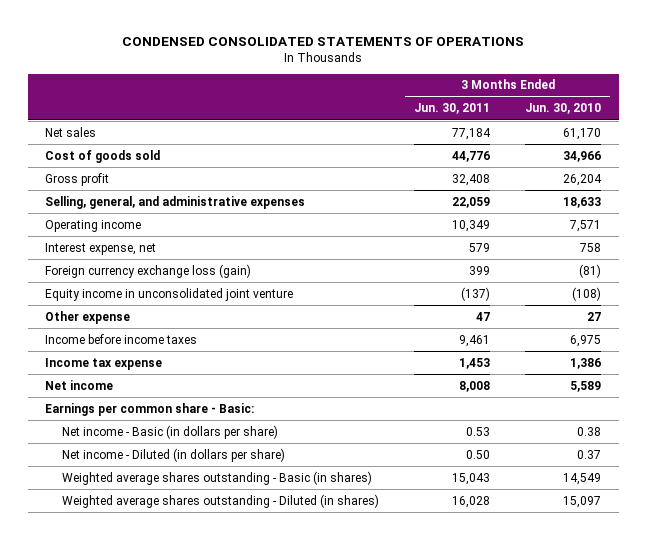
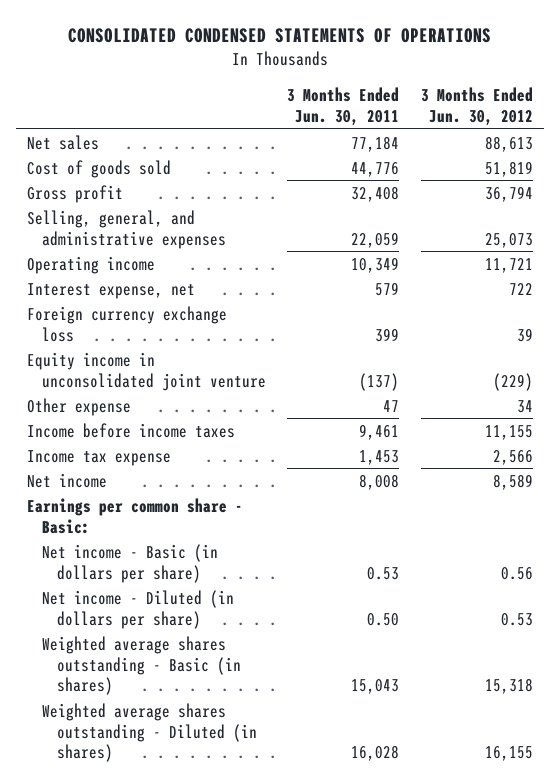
- CONDENSED CONSOLIDATED STATEMENTS OF OPERATIONS
+ CONSOLIDATED CONDENSED STATEMENTS OF OPERATIONS
- | 3 Months Ended Jun. 30, 2011 | 3 Months Ended Jun. 30, 2010
+ | 3 Months Ended Jun. 30, 2011 | 3 Months Ended Jun. 30, 2012
- Foreign currency exchange loss (gain) | 399 | (81)
+ Foreign currency exchange loss | 399 | 39

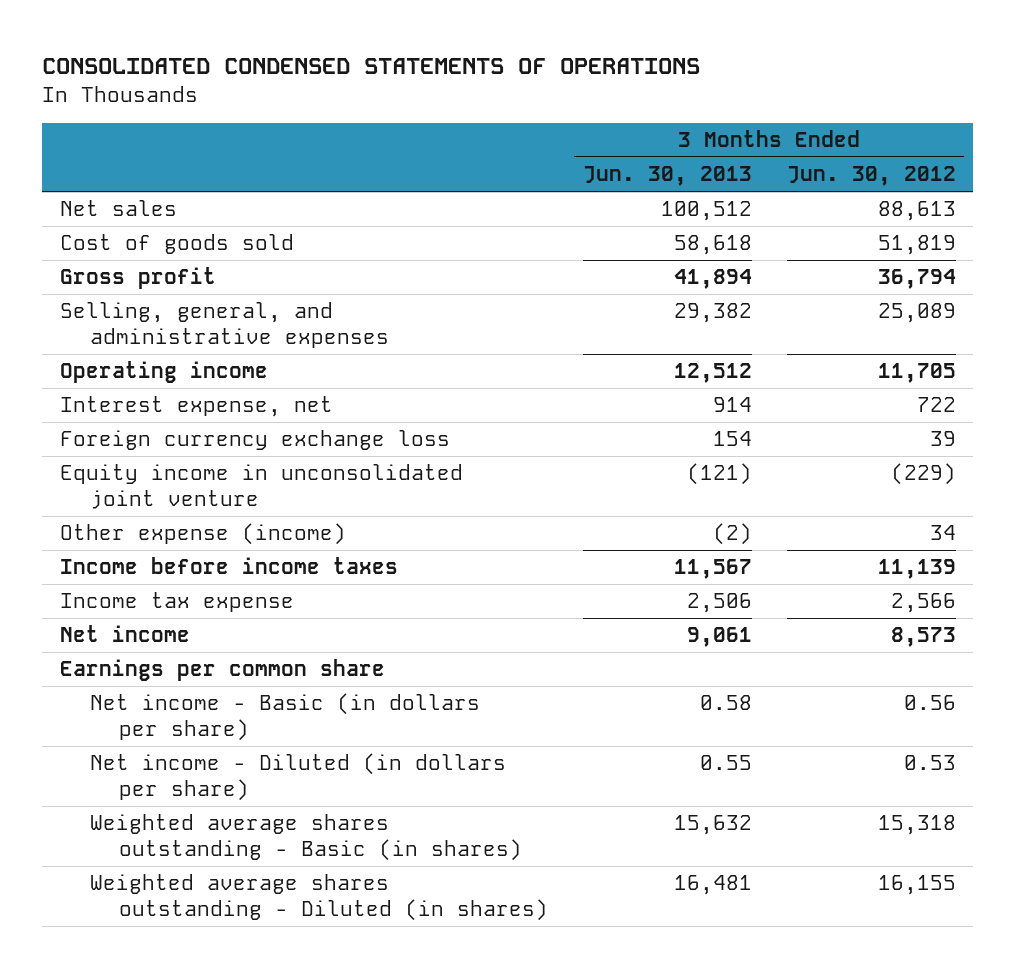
- | 3 Months Ended Jun. 30, 2011 | 3 Months Ended Jun. 30, 2012
+ | 3 Months Ended Jun. 30, 2013 | 3 Months Ended Jun. 30, 2012
- Selling, general, and administrative expenses | 22,059 | 25,073
- Operating income | 10,349 | 11,721
+ Selling, general, and administrative expenses | 29,382 | 25,089
+ Operating income | 12,512 | 11,705
- Other expense | 47 | 34
- Income before income taxes | 9,461 | 11,155
+ Other expense (income) | (2) | 34
+ Income before income taxes | 11,567 | 11,139
- Net income | 8,008 | 8,589
- Earnings per common share - Basic:
+ Net income | 9,061 | 8,573
+ Earnings per common share

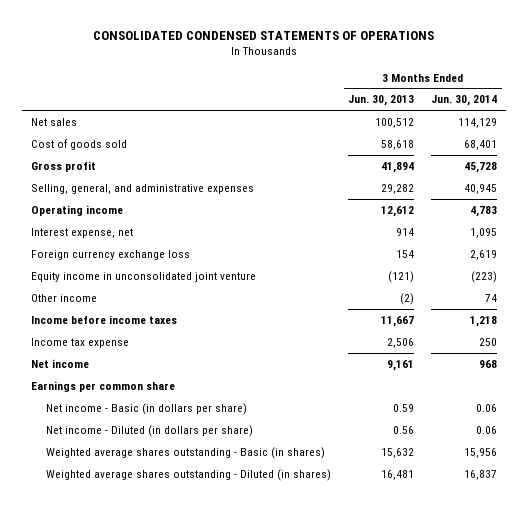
- | 3 Months Ended Jun. 30, 2013 | 3 Months Ended Jun. 30, 2012
+ | 3 Months Ended Jun. 30, 2013 | 3 Months Ended Jun. 30, 2014
- Selling, general, and administrative expenses | 29,382 | 25,089
- Operating income | 12,512 | 11,705
+ Selling, general, and administrative expenses | 29,282 | 40,945
+ Operating income | 12,612 | 4,783
- Other expense (income) | (2) | 34
- Income before income taxes | 11,567 | 11,139
+ Other income | (2) | 74
+ Income before income taxes | 11,667 | 1,218
- Net income | 9,061 | 8,573
+ Net income | 9,161 | 968
- Net income - Basic (in dollars per share) | 0.58 | 0.56
- Net income - Diluted (in dollars per share) | 0.55 | 0.53
+ Net income - Basic (in dollars per share) | 0.59 | 0.06
+ Net income - Diluted (in dollars per share) | 0.56 | 0.06

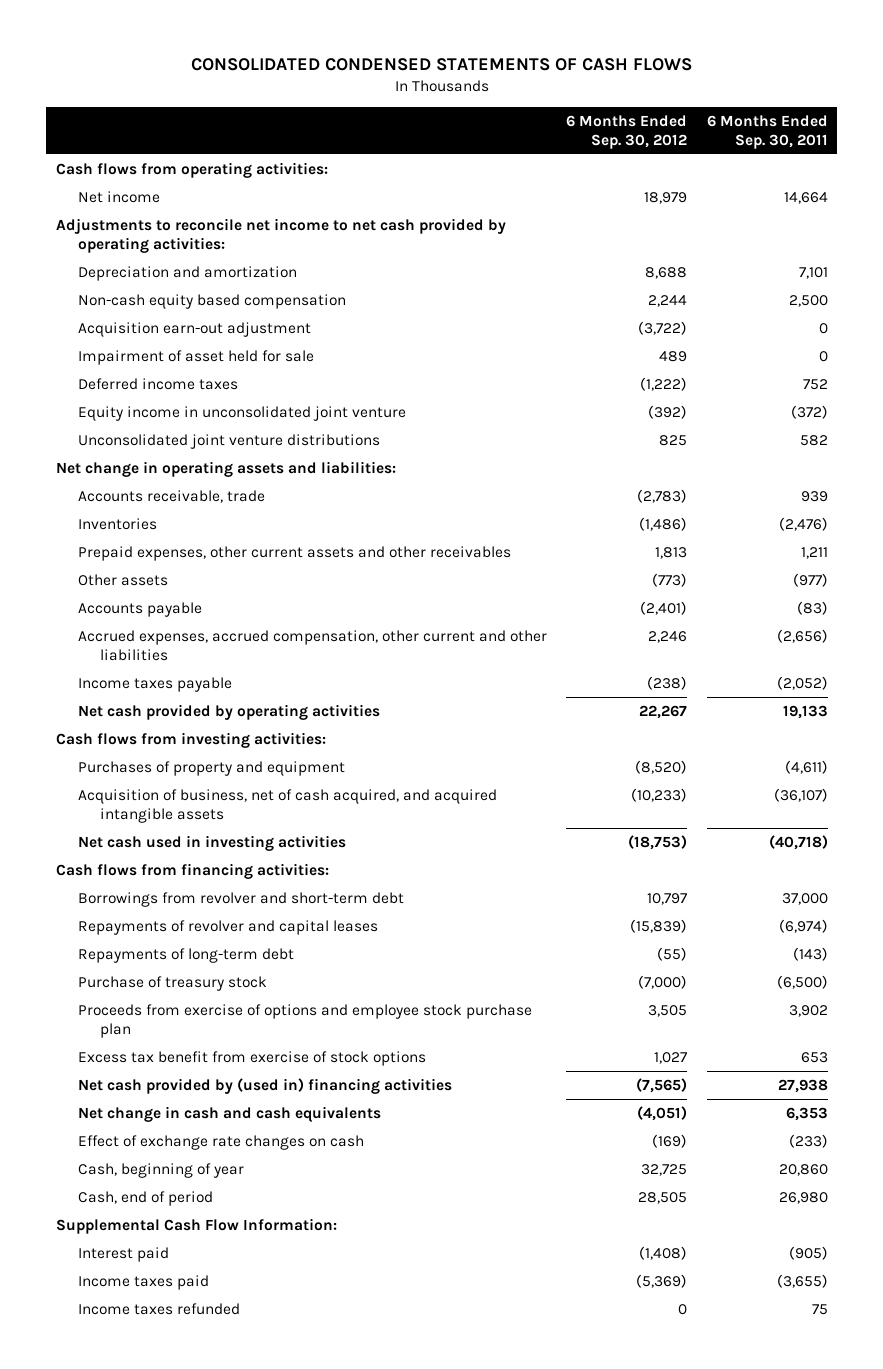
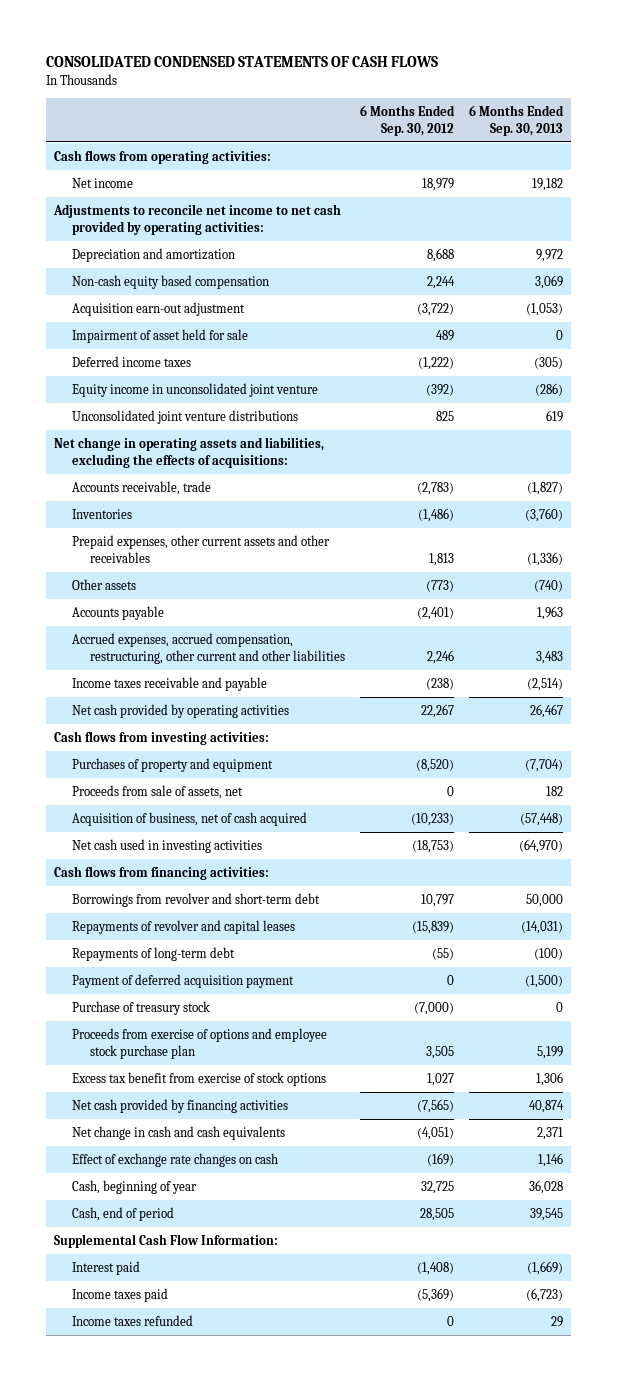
- | 6 Months Ended Sep. 30, 2012 | 6 Months Ended Sep. 30, 2011
+ | 6 Months Ended Sep. 30, 2012 | 6 Months Ended Sep. 30, 2013
- Net change in operating assets and liabilities:
+ Net change in operating assets and liabilities, excluding the effects of acquisitions:
- Accrued expenses, accrued compensation, other current and other liabilities | 2,246 | (2,656)
- Income taxes payable | (238) | (2,052)
+ Accrued expenses, accrued compensation, restructuring, other current and other liabilities | 2,246 | 3,483
+ Income taxes receivable and payable | (238) | (2,514)
- Acquisition of business, net of cash acquired, and acquired intangible assets | (10,233) | (36,107)
+ Proceeds from sale of assets, net | 0 | 182
+ Acquisition of business, net of cash acquired | (10,233) | (57,448)
+ Payment of deferred acquisition payment | 0 | (1,500)
- Net cash provided by (used in) financing activities | (7,565) | 27,938
+ Net cash provided by financing activities | (7,565) | 40,874

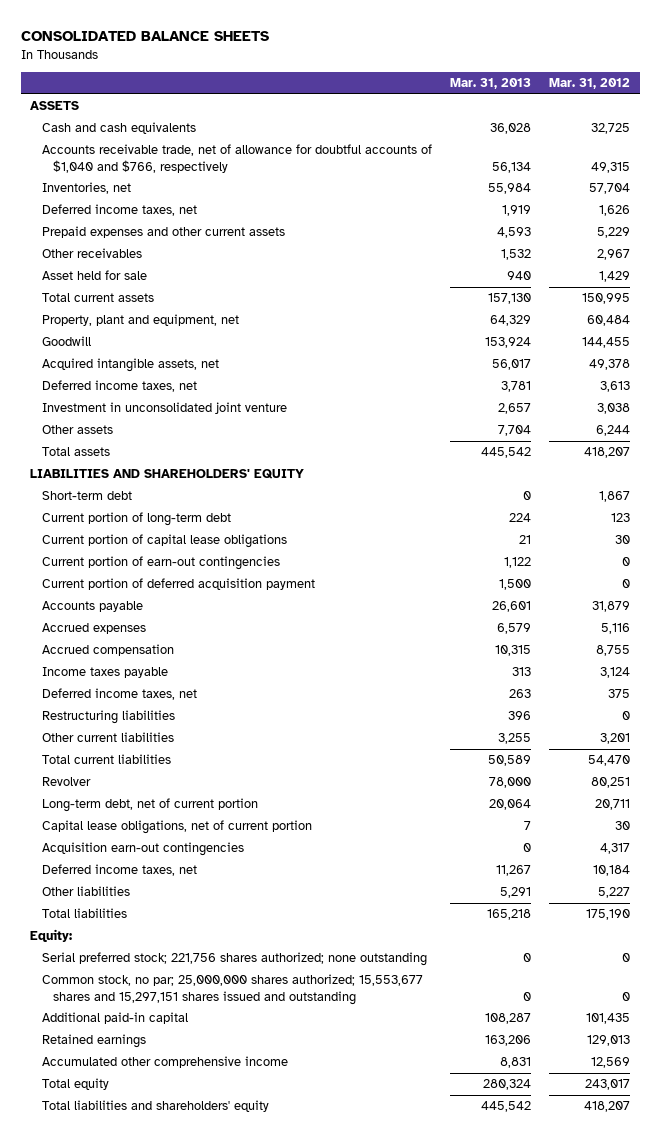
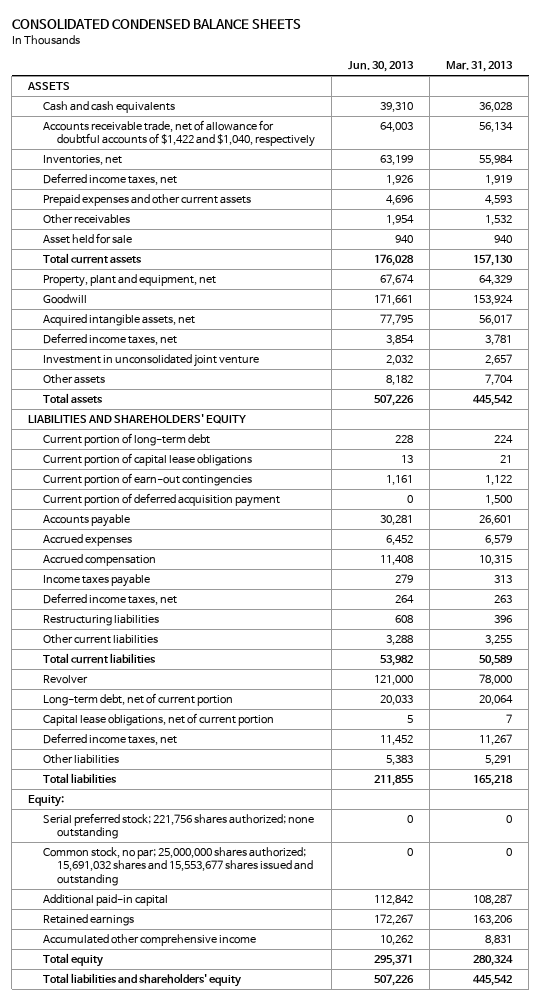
- CONSOLIDATED BALANCE SHEETS
+ CONSOLIDATED CONDENSED BALANCE SHEETS
- | Mar. 31, 2013 | Mar. 31, 2012
+ | Jun. 30, 2013 | Mar. 31, 2013
- Accounts receivable trade, net of allowance for doubtful accounts of $1,040 and $766, respectively | 56,134 | 49,315
+ Accounts receivable trade, net of allowance for doubtful accounts of $1,422 and $1,040, respectively | 64,003 | 56,134
- Short-term debt | 0 | 1,867
- Acquisition earn-out contingencies | 0 | 4,317
- Common stock, no par; 25,000,000 shares authorized; 15,553,677 shares and 15,297,151 shares issued and outstanding | 0 | 0
+ Common stock, no par; 25,000,000 shares authorized; 15,691,032 shares and 15,553,677 shares issued and outstanding | 0 | 0

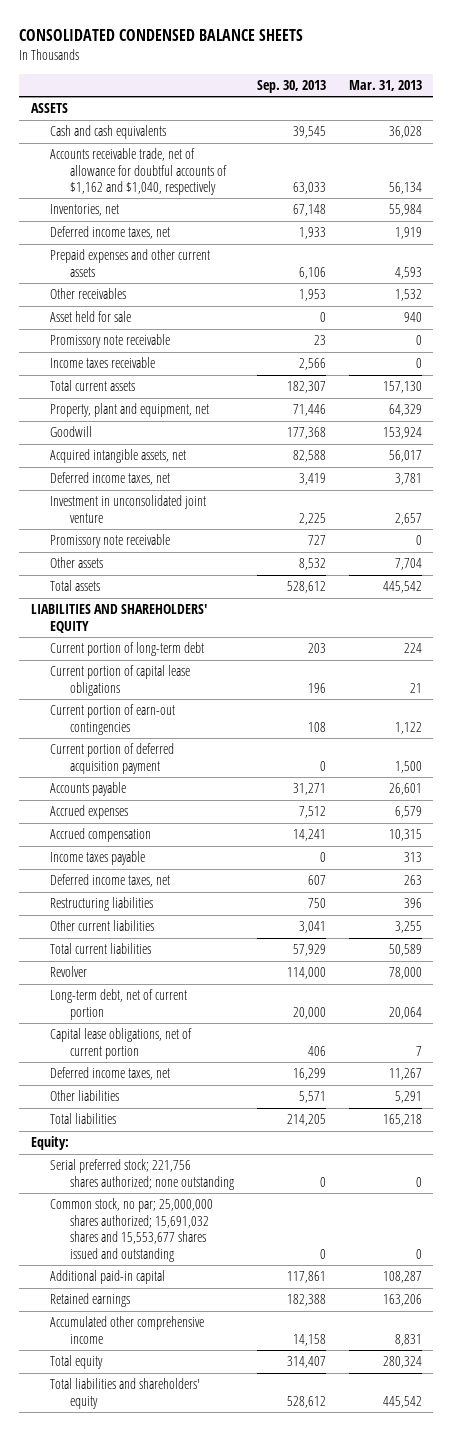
- | Jun. 30, 2013 | Mar. 31, 2013
+ | Sep. 30, 2013 | Mar. 31, 2013
- Accounts receivable trade, net of allowance for doubtful accounts of $1,422 and $1,040, respectively | 64,003 | 56,134
+ Accounts receivable trade, net of allowance for doubtful accounts of $1,162 and $1,040, respectively | 63,033 | 56,134
+ Promissory note receivable | 23 | 0
+ Income taxes receivable | 2,566 | 0
+ Promissory note receivable | 727 | 0

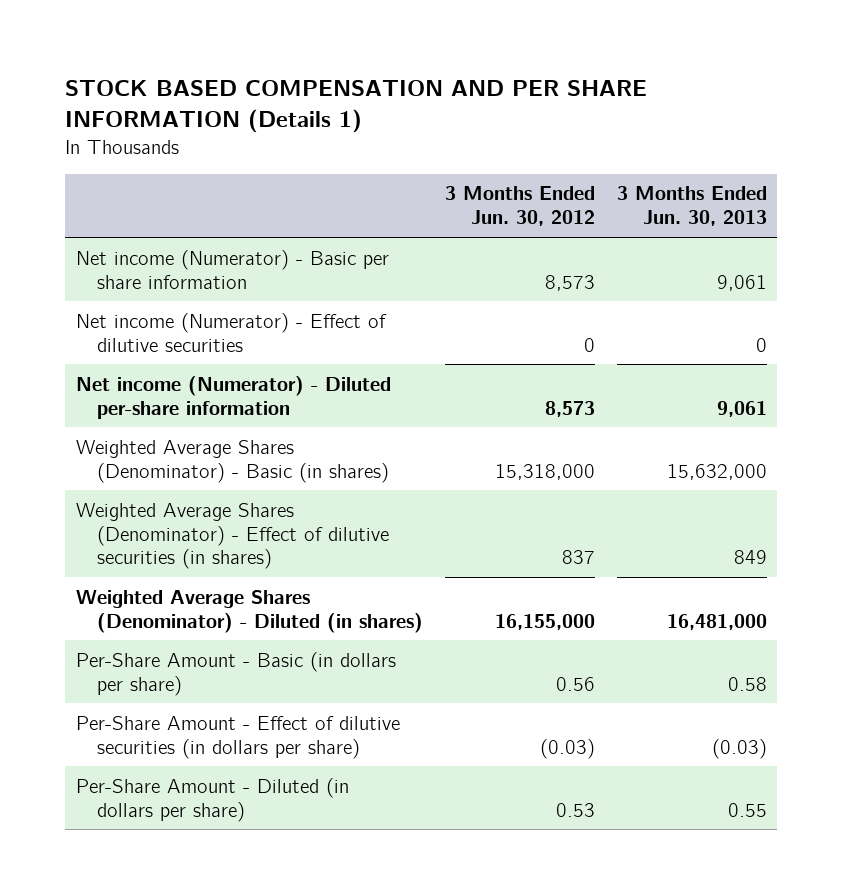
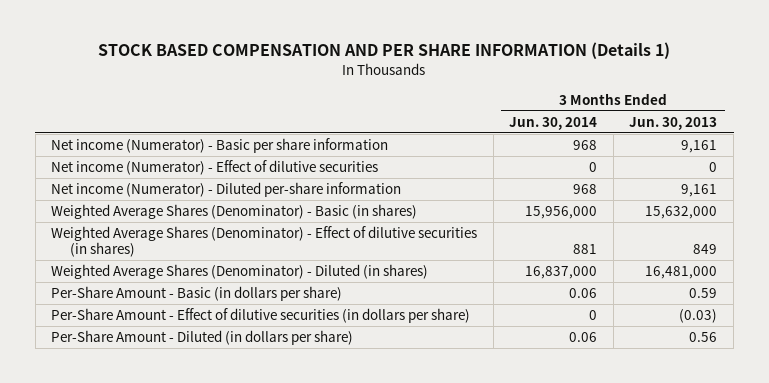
- | 3 Months Ended Jun. 30, 2012 | 3 Months Ended Jun. 30, 2013
+ | 3 Months Ended Jun. 30, 2014 | 3 Months Ended Jun. 30, 2013
- Net income (Numerator) - Basic per share information | 8,573 | 9,061
+ Net income (Numerator) - Basic per share information | 968 | 9,161
- Net income (Numerator) - Diluted per-share information | 8,573 | 9,061
+ Net income (Numerator) - Diluted per-share information | 968 | 9,161
- Per-Share Amount - Basic (in dollars per share) | 0.56 | 0.58
+ Per-Share Amount - Basic (in dollars per share) | 0.06 | 0.59
- Per-Share Amount - Diluted (in dollars per share) | 0.53 | 0.55
+ Per-Share Amount - Diluted (in dollars per share) | 0.06 | 0.56

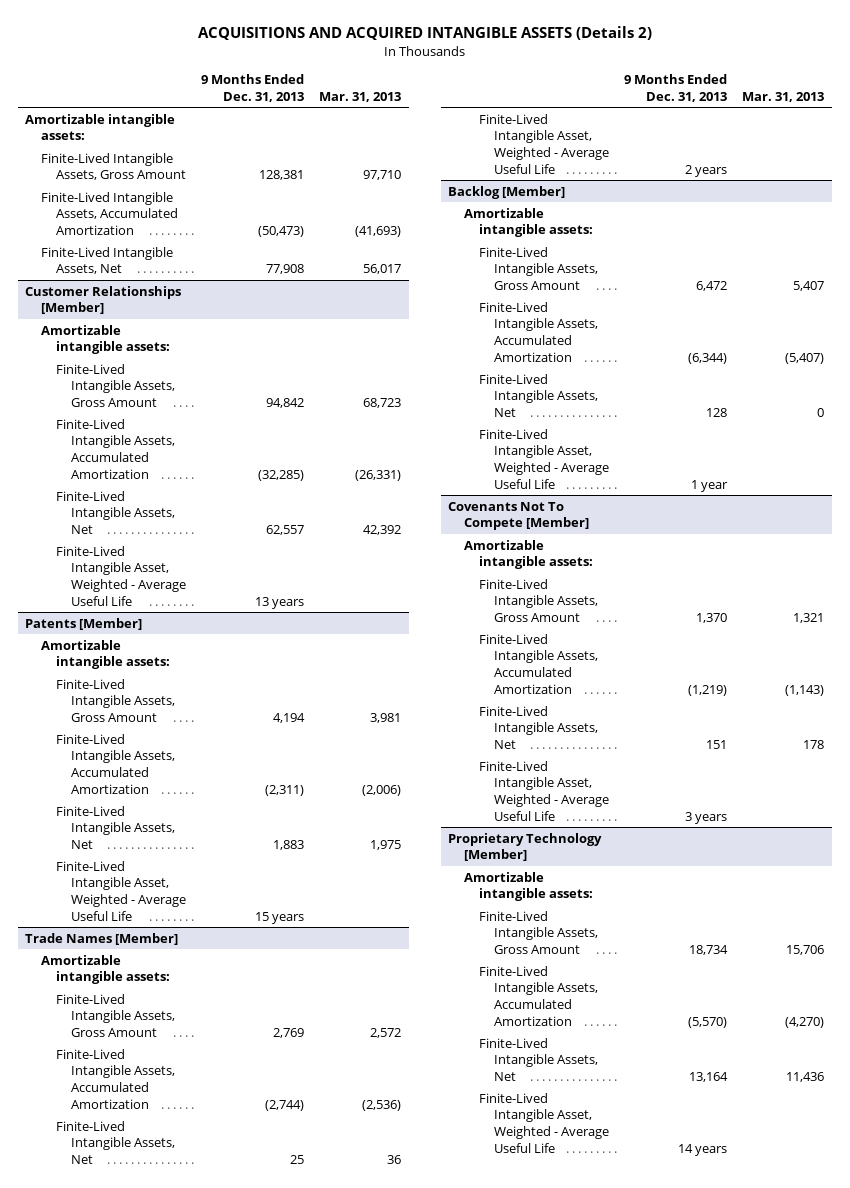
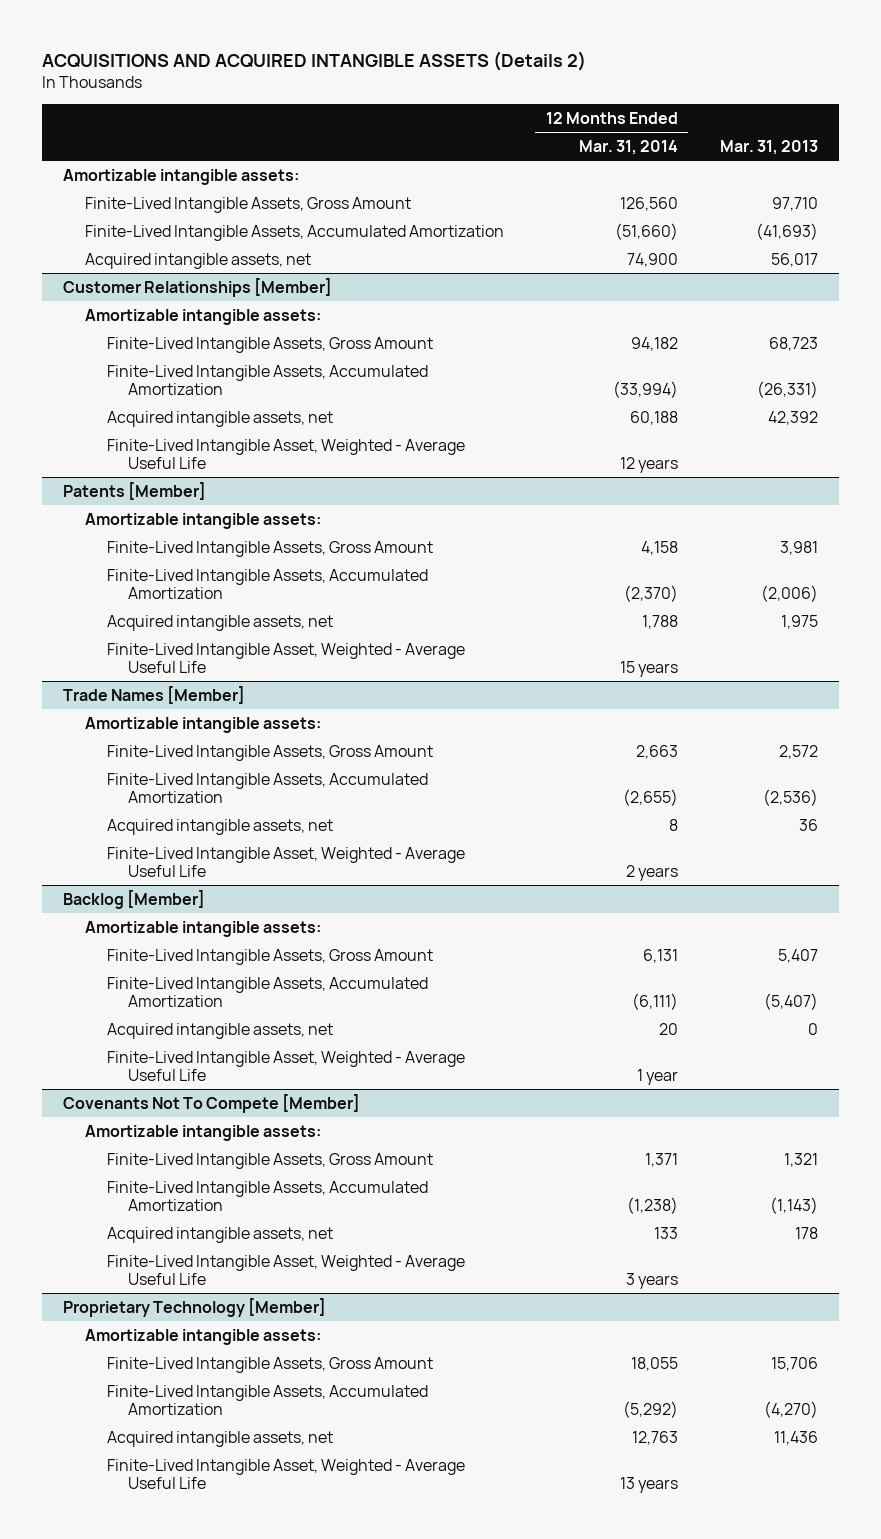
- | 9 Months Ended Dec. 31, 2013 | Mar. 31, 2013
+ | 12 Months Ended Mar. 31, 2014 | Mar. 31, 2013
- Finite-Lived Intangible Assets, Net | 77,908 | 56,017
+ Acquired intangible assets, net | 74,900 | 56,017
@ Customer Relationships [Member]
- Finite-Lived Intangible Assets, Net | 62,557 | 42,392
+ Acquired intangible assets, net | 60,188 | 42,392
@ Patents [Member]
- Finite-Lived Intangible Assets, Net | 1,883 | 1,975
+ Acquired intangible assets, net | 1,788 | 1,975
@ Trade Names [Member]
- Finite-Lived Intangible Assets, Net | 25 | 36
+ Acquired intangible assets, net | 8 | 36
@ Backlog [Member]
- Finite-Lived Intangible Assets, Net | 128 | 0
+ Acquired intangible assets, net | 20 | 0
@ Covenants Not To Compete [Member]
- Finite-Lived Intangible Assets, Net | 151 | 178
+ Acquired intangible assets, net | 133 | 178
@ Proprietary Technology [Member]
- Finite-Lived Intangible Assets, Net | 13,164 | 11,436
+ Acquired intangible assets, net | 12,763 | 11,436

